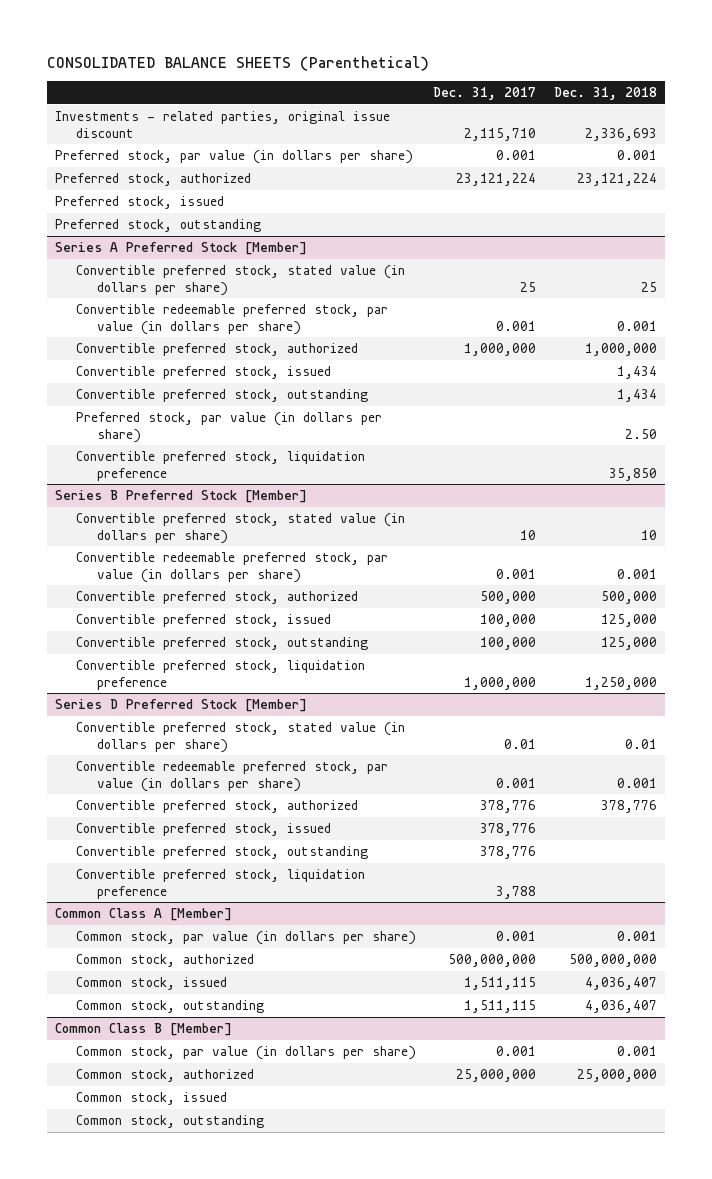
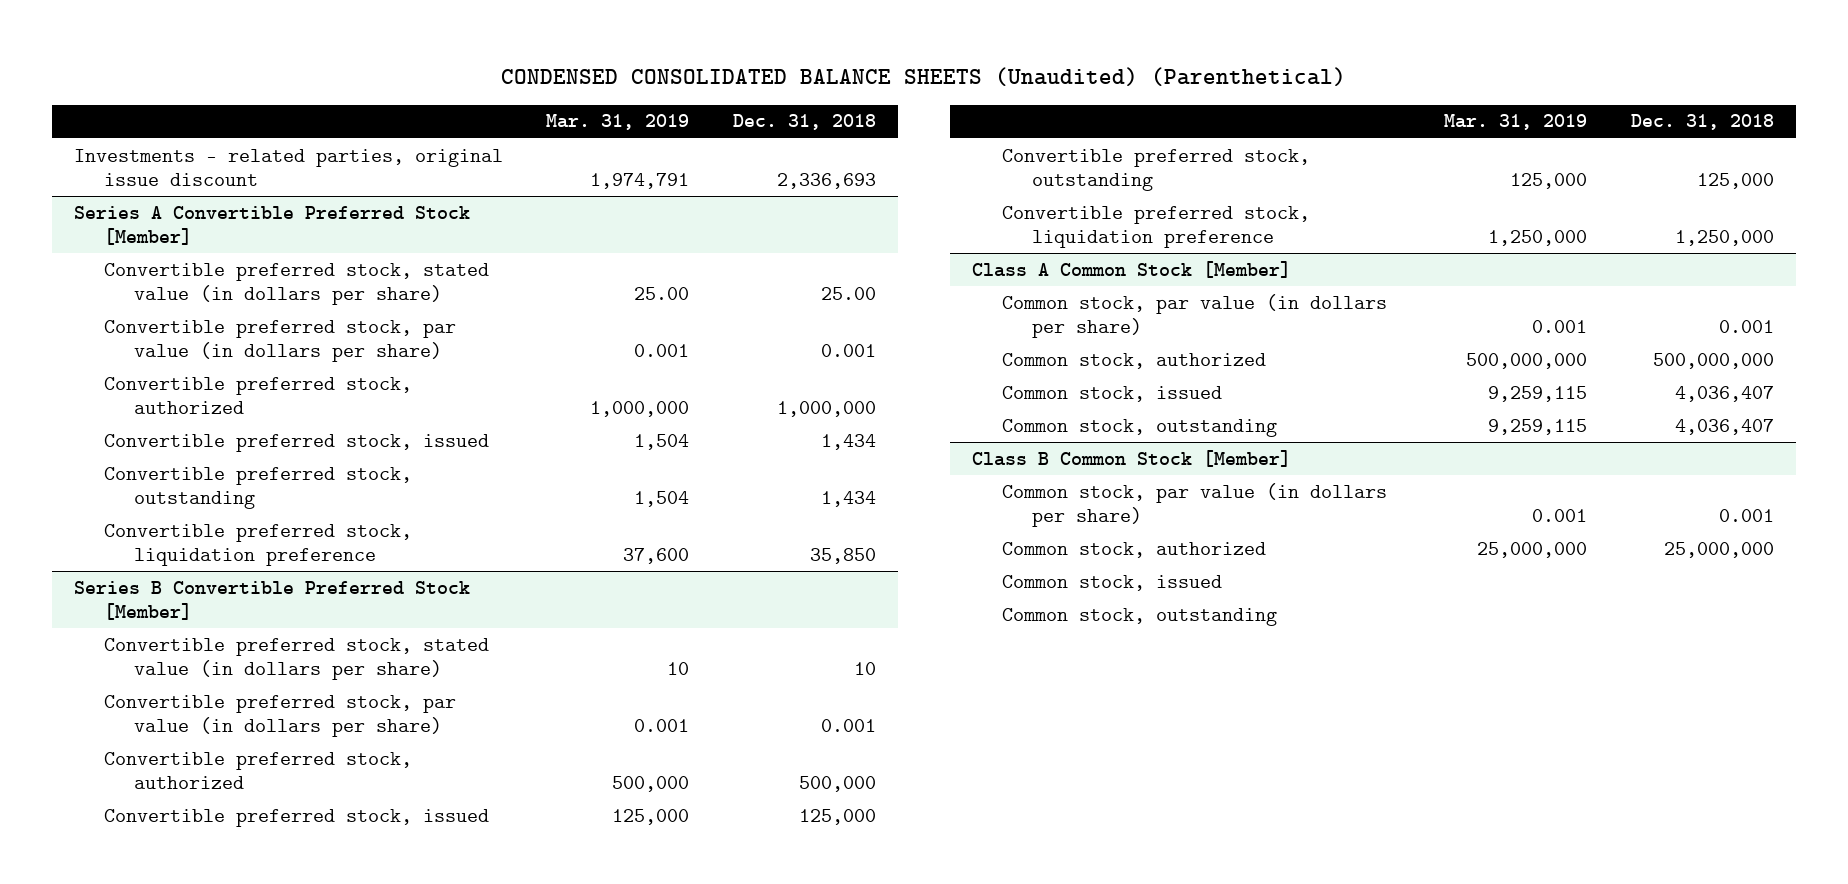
- CONSOLIDATED BALANCE SHEETS (Parenthetical)
+ CONDENSED CONSOLIDATED BALANCE SHEETS (Unaudited) (Parenthetical)
- | Dec. 31, 2017 | Dec. 31, 2018
+ | Mar. 31, 2019 | Dec. 31, 2018
- Preferred stock, par value (in dollars per share) | 0.001 | 0.001
- Preferred stock, authorized | 23,121,224 | 23,121,224
- Preferred stock, issued
- Preferred stock, outstanding
- Series A Preferred Stock [Member]
- Convertible preferred stock, stated value (in dollars per share) | 25 | 25
- Convertible redeemable preferred stock, par value (in dollars per share) | 0.001 | 0.001
+ Series A Convertible Preferred Stock [Member]
+ Convertible preferred stock, stated value (in dollars per share) | 25.00 | 25.00
+ Convertible preferred stock, par value (in dollars per share) | 0.001 | 0.001
- Preferred stock, par value (in dollars per share) | | 2.50
- Series B Preferred Stock [Member]
+ Series B Convertible Preferred Stock [Member]
- Convertible redeemable preferred stock, par value (in dollars per share) | 0.001 | 0.001
+ Convertible preferred stock, par value (in dollars per share) | 0.001 | 0.001
- Series D Preferred Stock [Member]
- Convertible preferred stock, stated value (in dollars per share) | 0.01 | 0.01
- Convertible redeemable preferred stock, par value (in dollars per share) | 0.001 | 0.001
- Convertible preferred stock, authorized | 378,776 | 378,776
- Convertible preferred stock, issued | 378,776 |
- Convertible preferred stock, outstanding | 378,776 |
- Convertible preferred stock, liquidation preference | 3,788 |
- Common Class A [Member]
+ Class A Common Stock [Member]
- Common Class B [Member]
+ Class B Common Stock [Member]

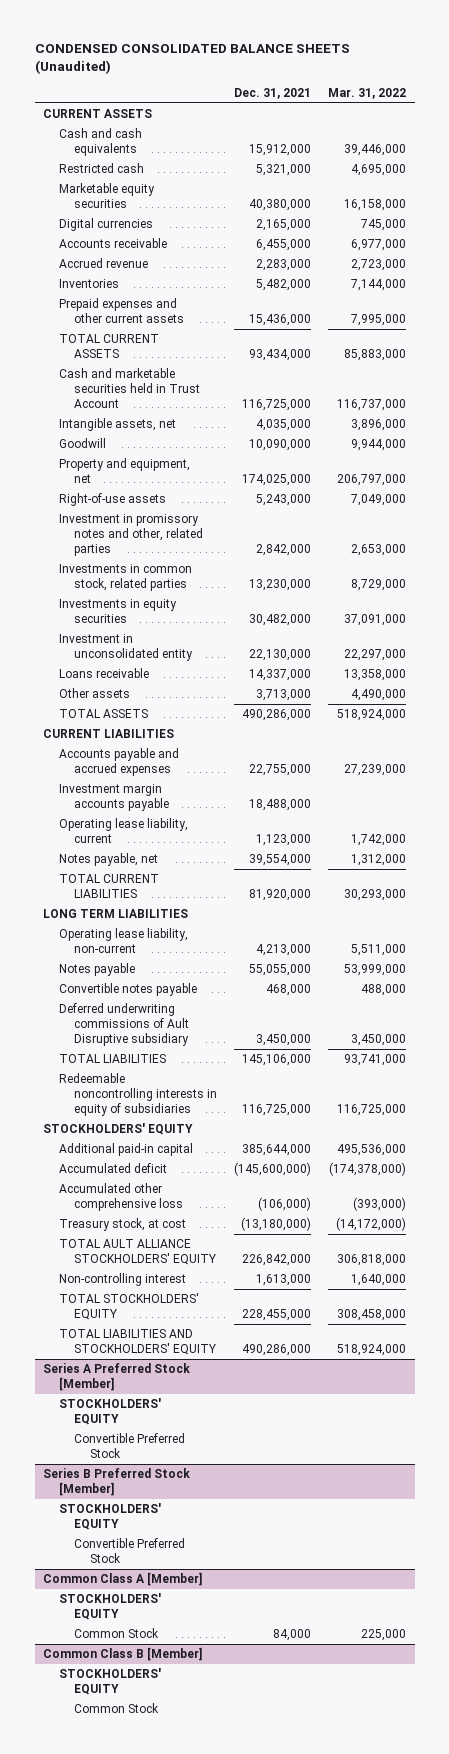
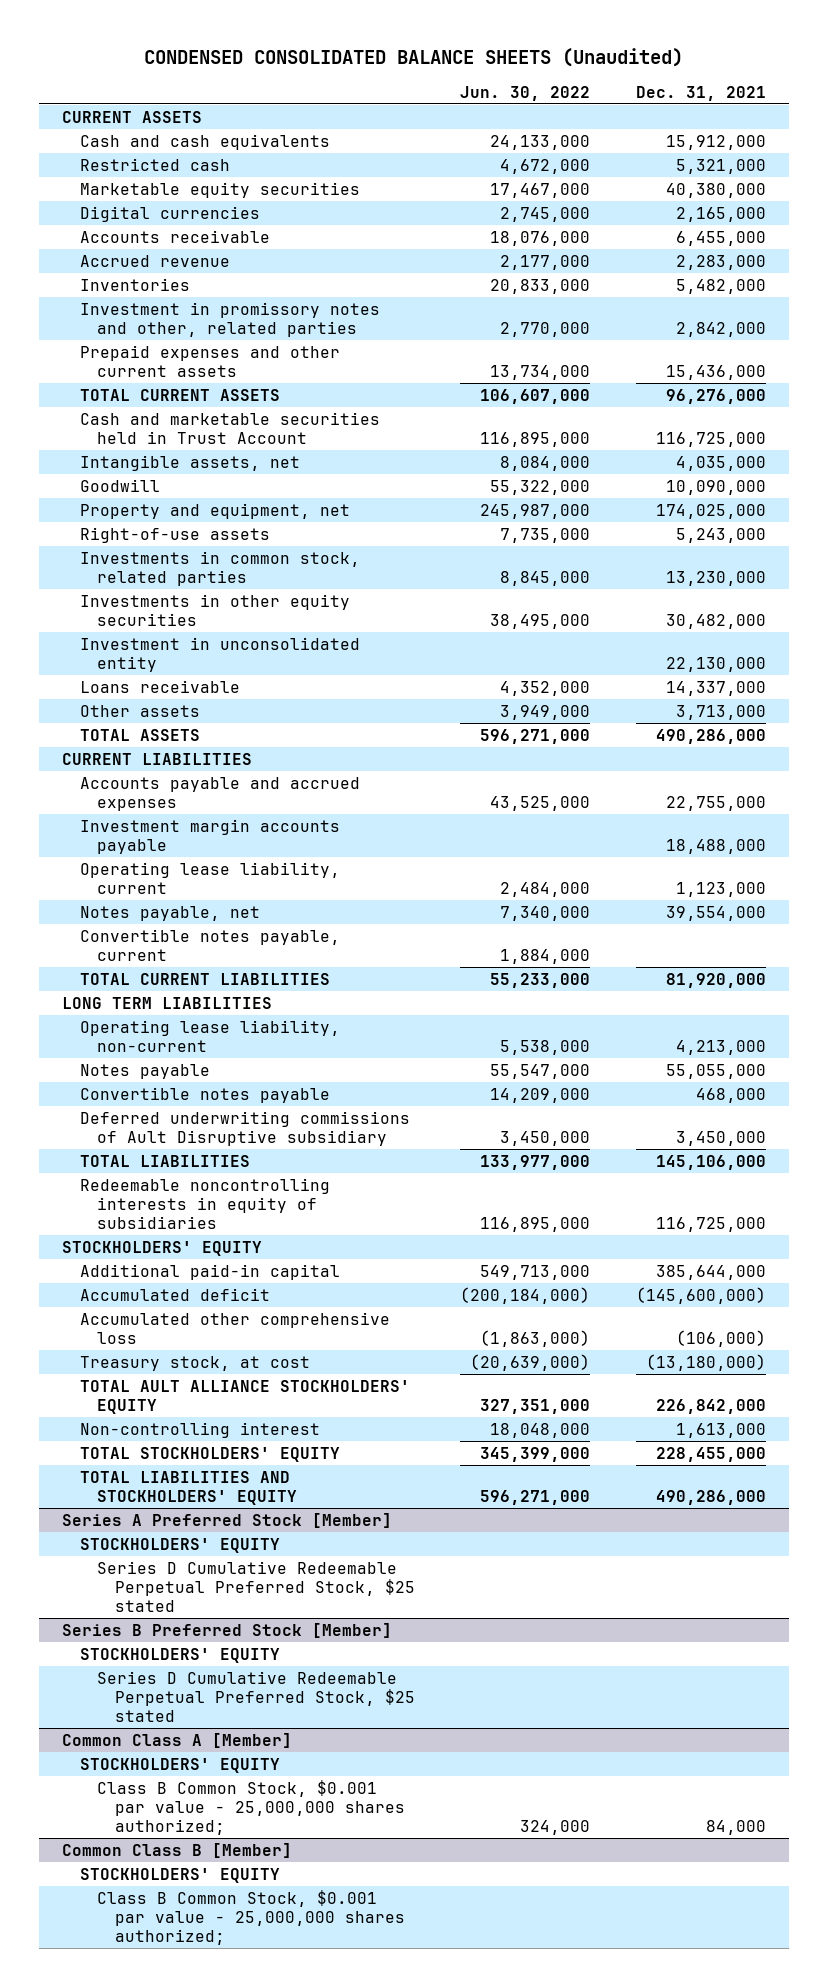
- | Dec. 31, 2021 | Mar. 31, 2022
+ | Jun. 30, 2022 | Dec. 31, 2021
moved up: Investment in promissory notes and other, related parties | 2,770,000 | 2,842,000
- TOTAL CURRENT ASSETS | 93,434,000 | 85,883,000
+ TOTAL CURRENT ASSETS | 106,607,000 | 96,276,000
- Investments in equity securities | 30,482,000 | 37,091,000
+ Investments in other equity securities | 38,495,000 | 30,482,000
+ Convertible notes payable, current | 1,884,000 |
@ Series A Preferred Stock [Member]
- Convertible Preferred Stock
+ Series D Cumulative Redeemable Perpetual Preferred Stock, $25 stated
@ Series B Preferred Stock [Member]
- Convertible Preferred Stock
+ Series D Cumulative Redeemable Perpetual Preferred Stock, $25 stated
@ Common Class A [Member]
- Common Stock | 84,000 | 225,000
+ Class B Common Stock, $0.001 par value - 25,000,000 shares authorized; | 324,000 | 84,000
@ Common Class B [Member]
- Common Stock
+ Class B Common Stock, $0.001 par value - 25,000,000 shares authorized;

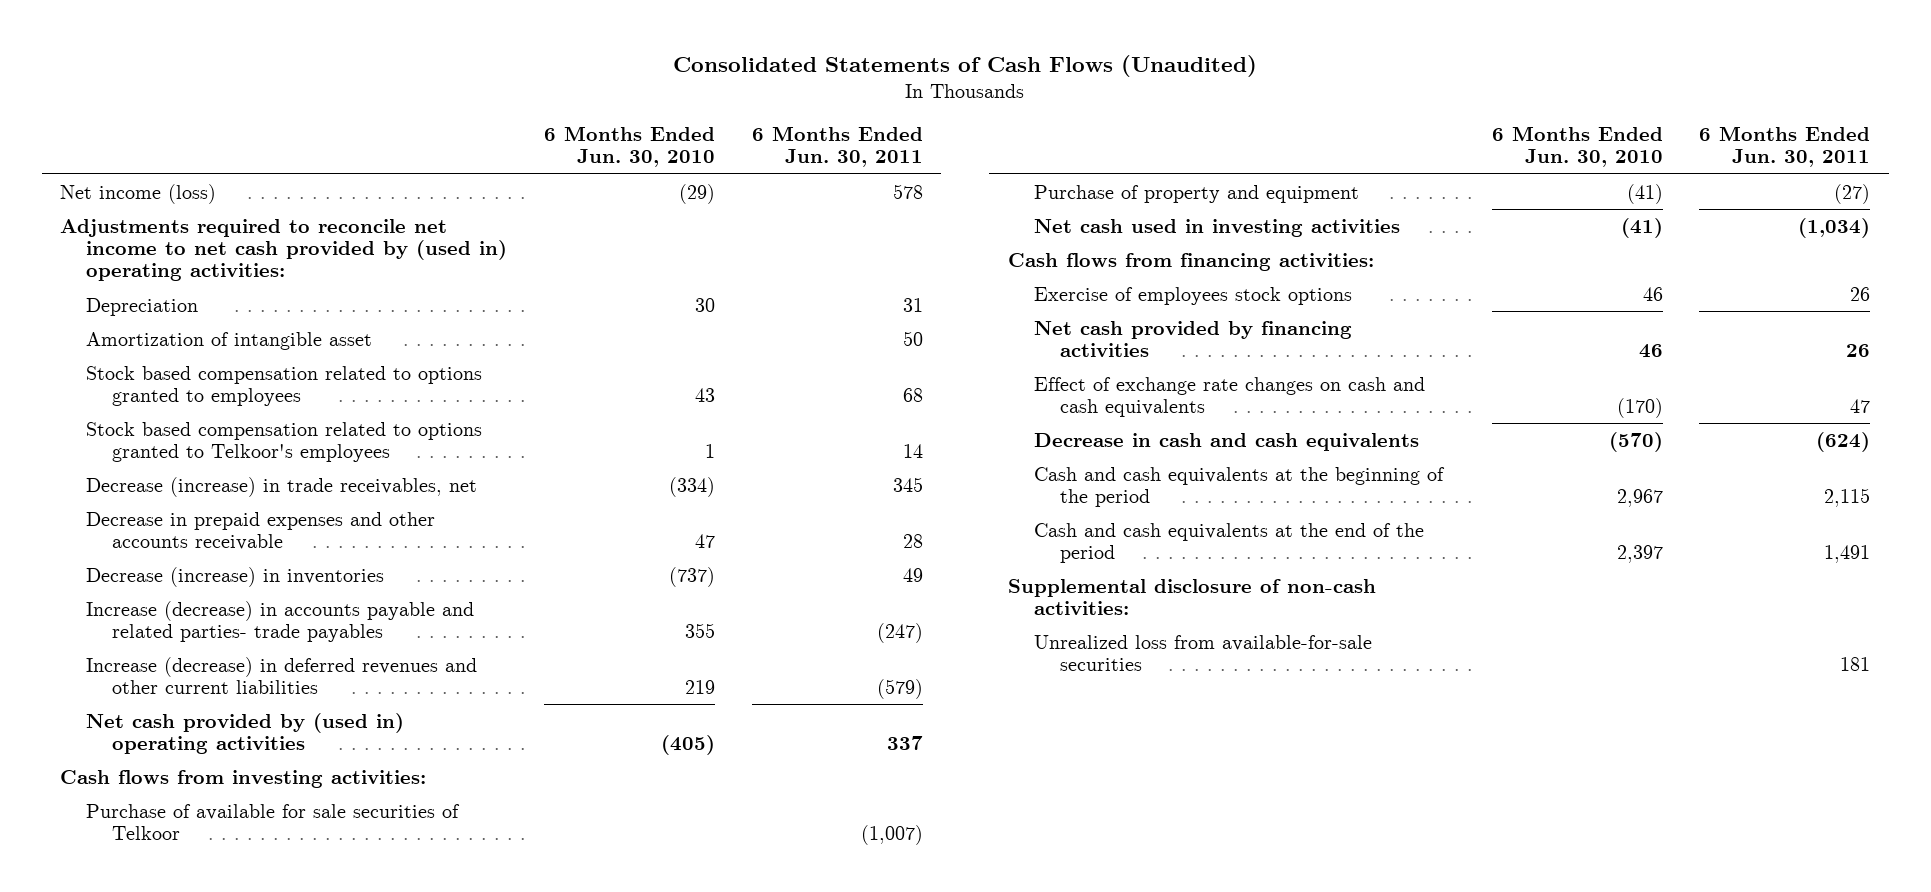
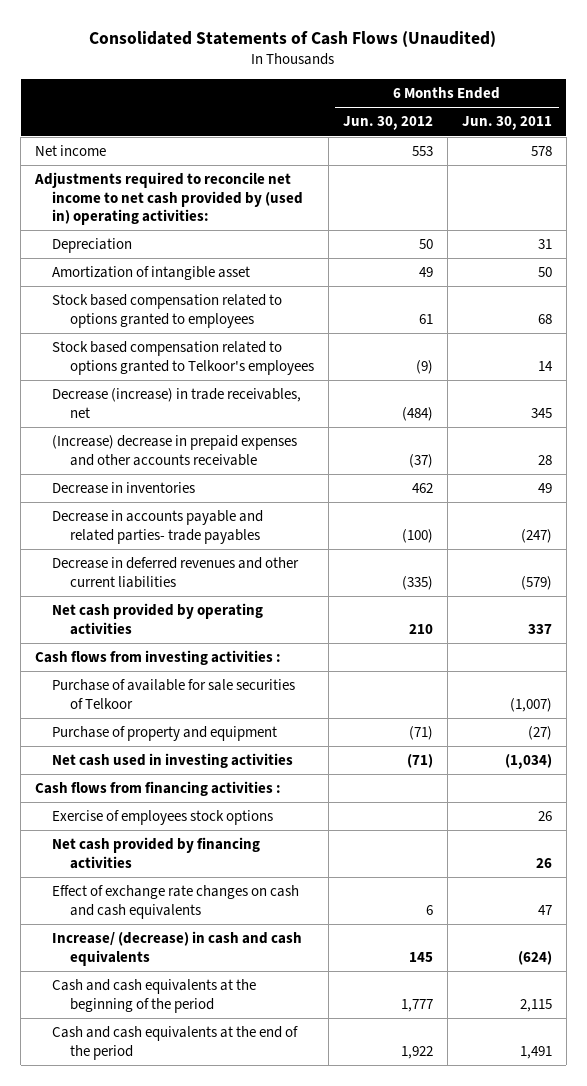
- | 6 Months Ended Jun. 30, 2010 | 6 Months Ended Jun. 30, 2011
+ | 6 Months Ended Jun. 30, 2012 | 6 Months Ended Jun. 30, 2011
- Net income (loss) | (29) | 578
+ Net income | 553 | 578
- Decrease in prepaid expenses and other accounts receivable | 47 | 28
- Decrease (increase) in inventories | (737) | 49
- Increase (decrease) in accounts payable and related parties- trade payables | 355 | (247)
- Increase (decrease) in deferred revenues and other current liabilities | 219 | (579)
- Net cash provided by (used in) operating activities | (405) | 337
- Cash flows from investing activities:
+ (Increase) decrease in prepaid expenses and other accounts receivable | (37) | 28
+ Decrease in inventories | 462 | 49
+ Decrease in accounts payable and related parties- trade payables | (100) | (247)
+ Decrease in deferred revenues and other current liabilities | (335) | (579)
+ Net cash provided by operating activities | 210 | 337
+ Cash flows from investing activities :
- Cash flows from financing activities:
+ Cash flows from financing activities :
- Decrease in cash and cash equivalents | (570) | (624)
+ Increase/ (decrease) in cash and cash equivalents | 145 | (624)
- Supplemental disclosure of non-cash activities:
- Unrealized loss from available-for-sale securities | | 181

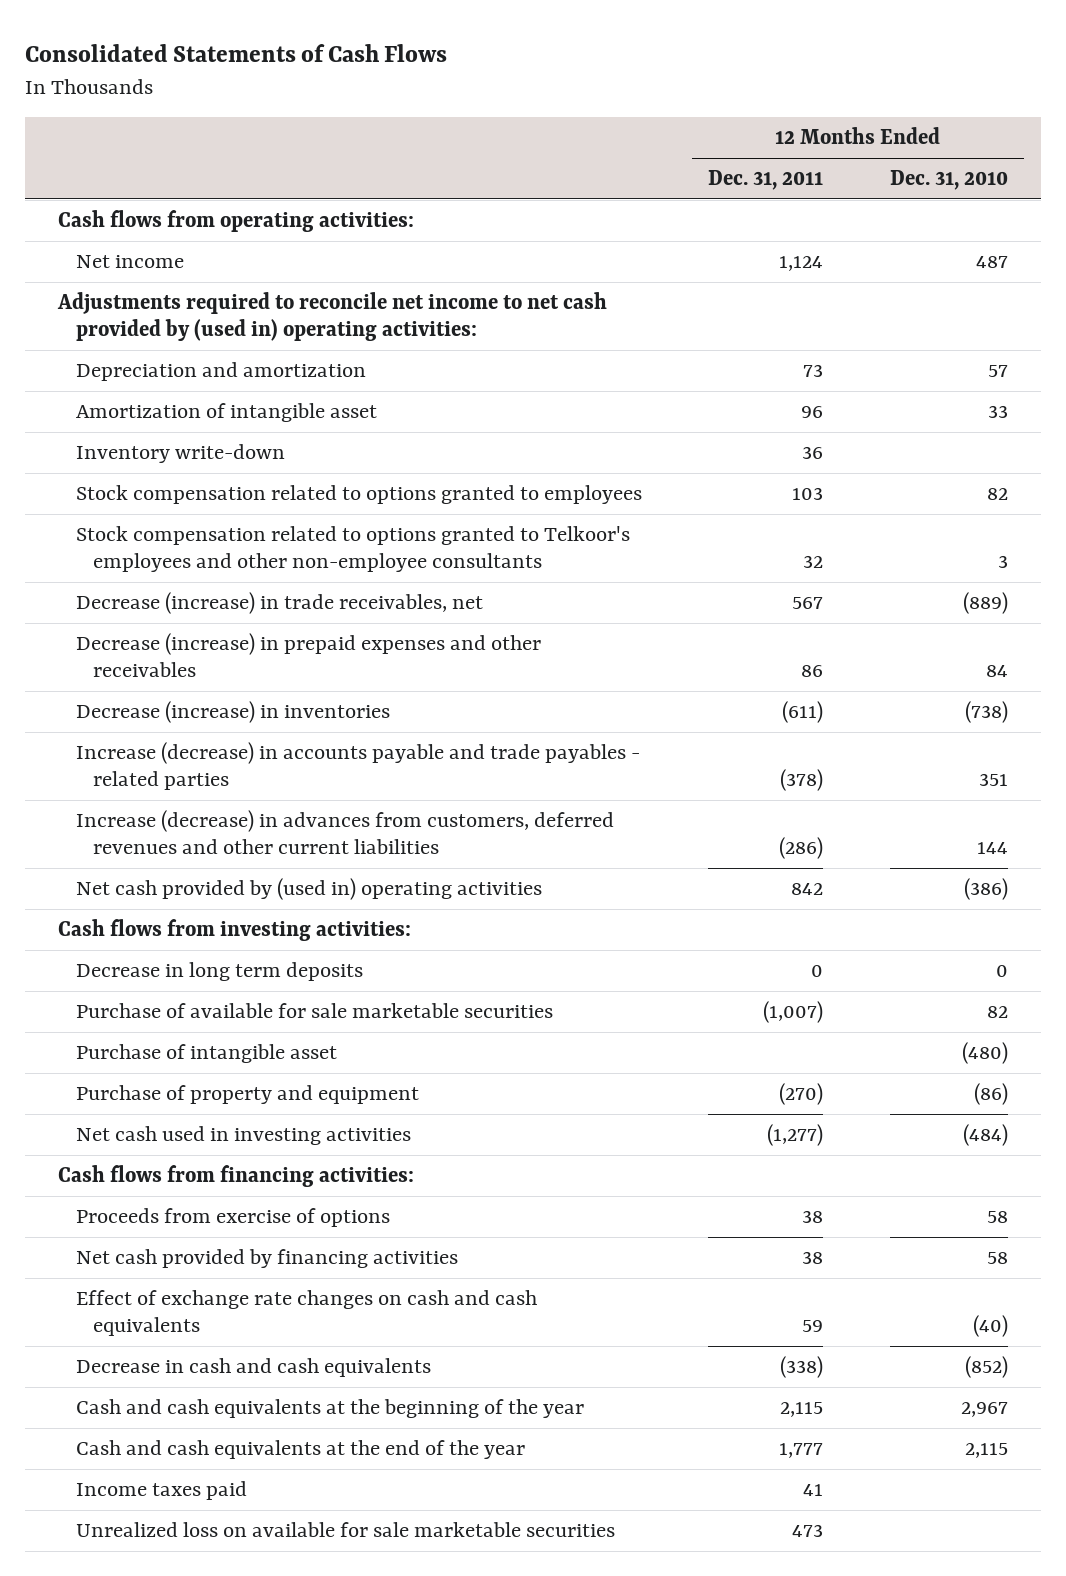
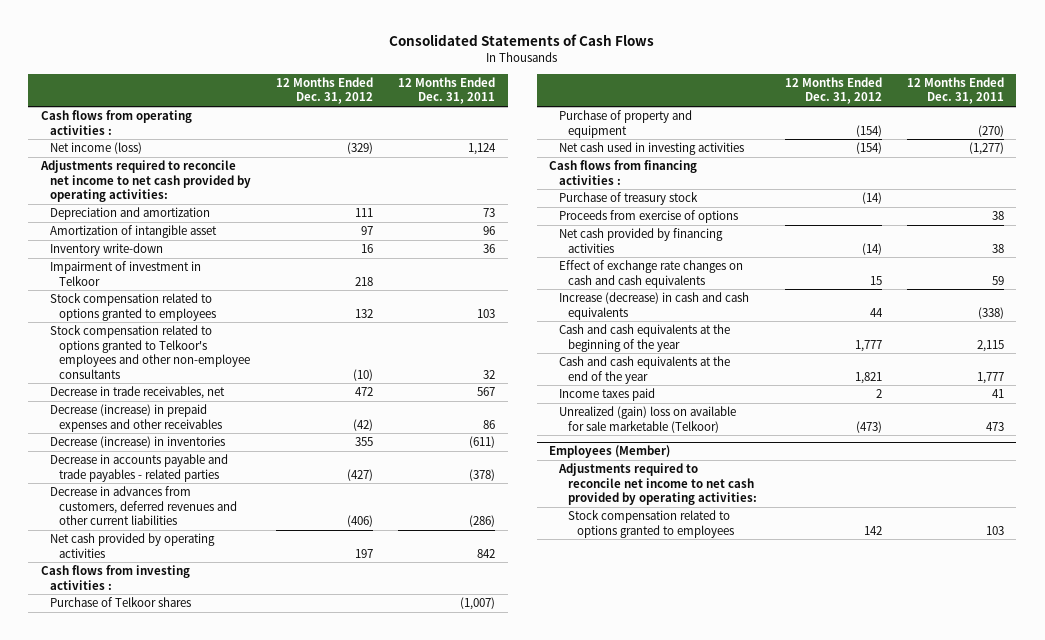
- | 12 Months Ended Dec. 31, 2011 | 12 Months Ended Dec. 31, 2010
+ | 12 Months Ended Dec. 31, 2012 | 12 Months Ended Dec. 31, 2011
- Cash flows from operating activities:
- Net income | 1,124 | 487
- Adjustments required to reconcile net income to net cash provided by (used in) operating activities:
+ Cash flows from operating activities :
+ Net income (loss) | (329) | 1,124
+ Adjustments required to reconcile net income to net cash provided by operating activities:
+ Impairment of investment in Telkoor | 218 |
- Decrease (increase) in trade receivables, net | 567 | (889)
+ Decrease in trade receivables, net | 472 | 567
- Increase (decrease) in accounts payable and trade payables - related parties | (378) | 351
- Increase (decrease) in advances from customers, deferred revenues and other current liabilities | (286) | 144
- Net cash provided by (used in) operating activities | 842 | (386)
- Cash flows from investing activities:
- Decrease in long term deposits | 0 | 0
- Purchase of available for sale marketable securities | (1,007) | 82
- Purchase of intangible asset | | (480)
+ Decrease in accounts payable and trade payables - related parties | (427) | (378)
+ Decrease in advances from customers, deferred revenues and other current liabilities | (406) | (286)
+ Net cash provided by operating activities | 197 | 842
+ Cash flows from investing activities :
+ Purchase of Telkoor shares | | (1,007)
- Cash flows from financing activities:
+ Cash flows from financing activities :
+ Purchase of treasury stock | (14) |
- Decrease in cash and cash equivalents | (338) | (852)
+ Increase (decrease) in cash and cash equivalents | 44 | (338)
- Unrealized loss on available for sale marketable securities | 473 |
+ Unrealized (gain) loss on available for sale marketable (Telkoor) | (473) | 473
+ Employees (Member)
+ Adjustments required to reconcile net income to net cash provided by operating activities:
+ Stock compensation related to options granted to employees | 142 | 103

